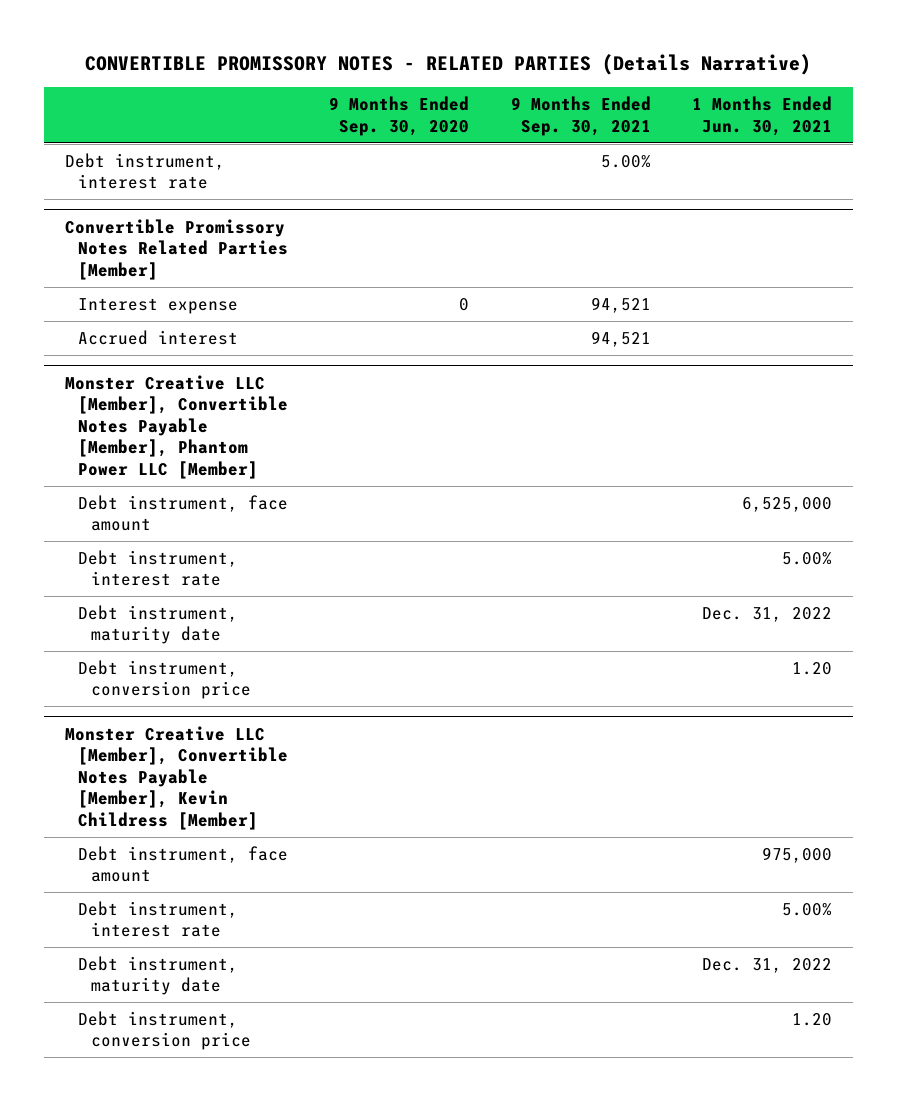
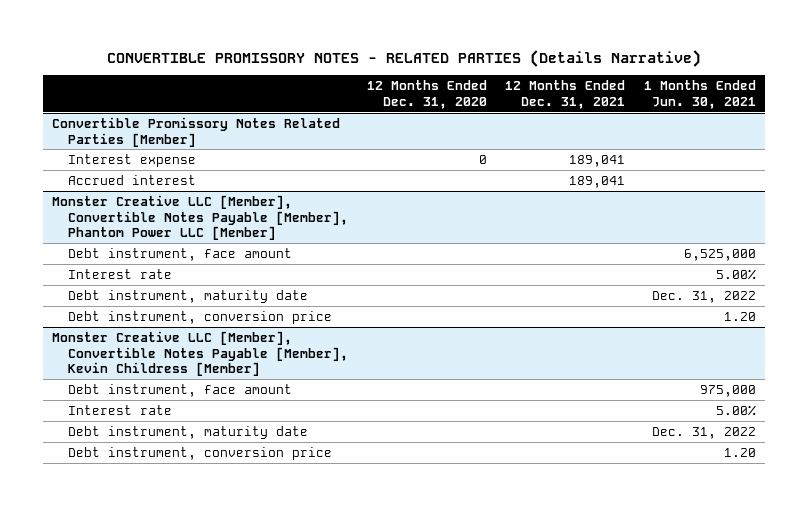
- | 9 Months Ended Sep. 30, 2020 | 9 Months Ended Sep. 30, 2021 | 1 Months Ended Jun. 30, 2021
+ | 12 Months Ended Dec. 31, 2020 | 12 Months Ended Dec. 31, 2021 | 1 Months Ended Jun. 30, 2021
- Debt instrument, interest rate | | 5.00% |
@ Monster Creative LLC [Member], Convertible Notes Payable [Member], Phantom Power LLC [Member]
- Debt instrument, interest rate | | | 5.00%
+ Interest rate | | | 5.00%
@ Monster Creative LLC [Member], Convertible Notes Payable [Member], Kevin Childress [Member]
- Debt instrument, interest rate | | | 5.00%
+ Interest rate | | | 5.00%

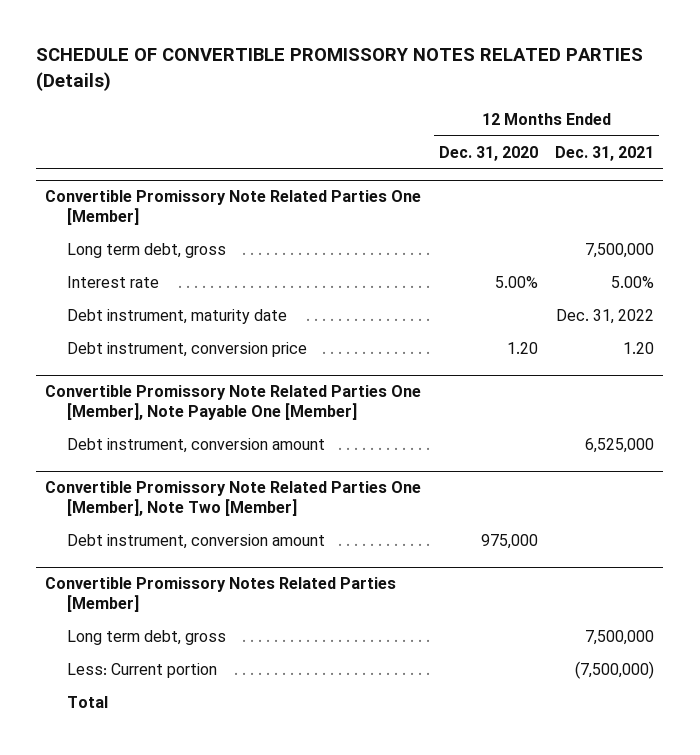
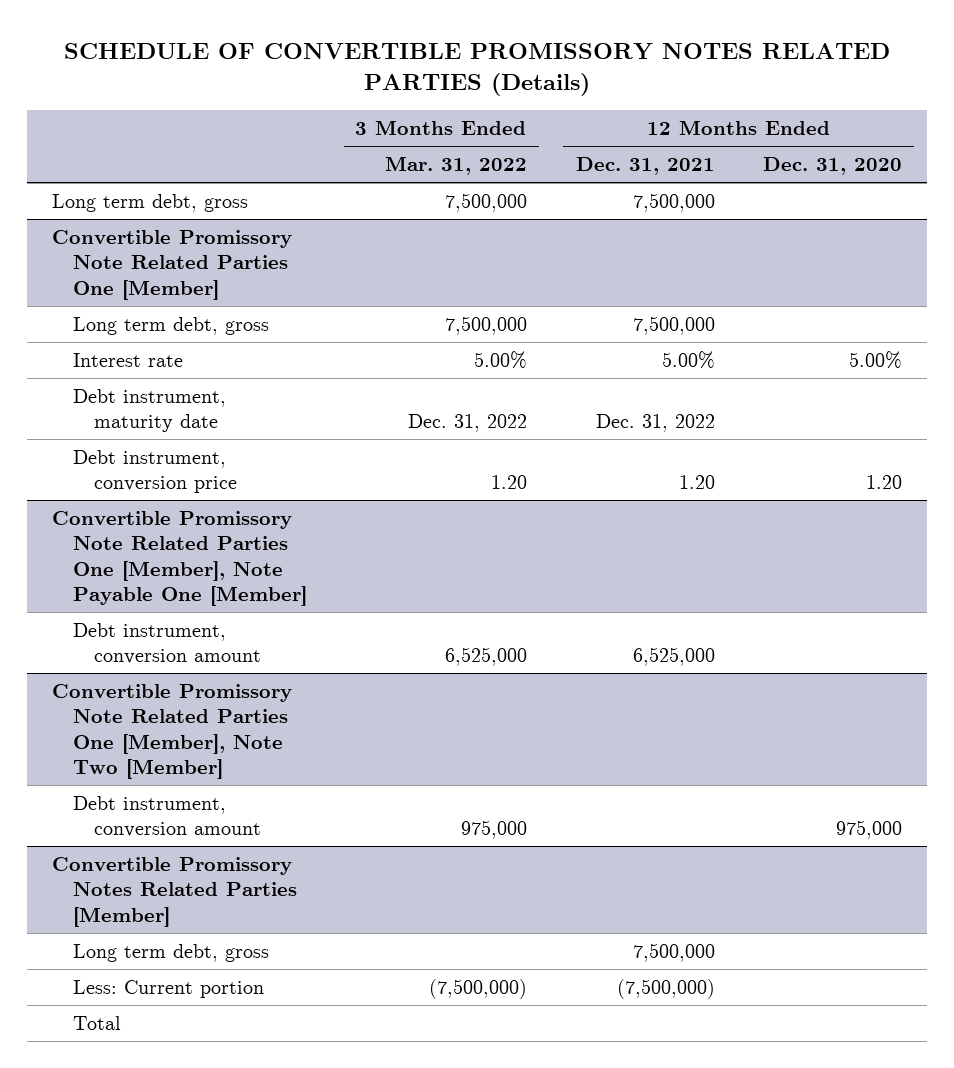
- | 12 Months Ended Dec. 31, 2020 | 12 Months Ended Dec. 31, 2021
+ | 3 Months Ended Mar. 31, 2022 | 12 Months Ended Dec. 31, 2021 | 12 Months Ended Dec. 31, 2020
+ Long term debt, gross | 7,500,000 | 7,500,000 |

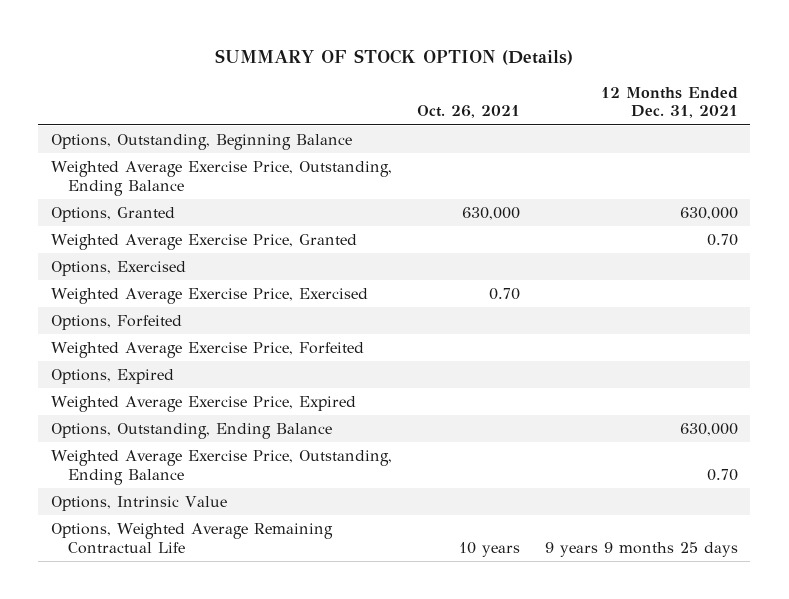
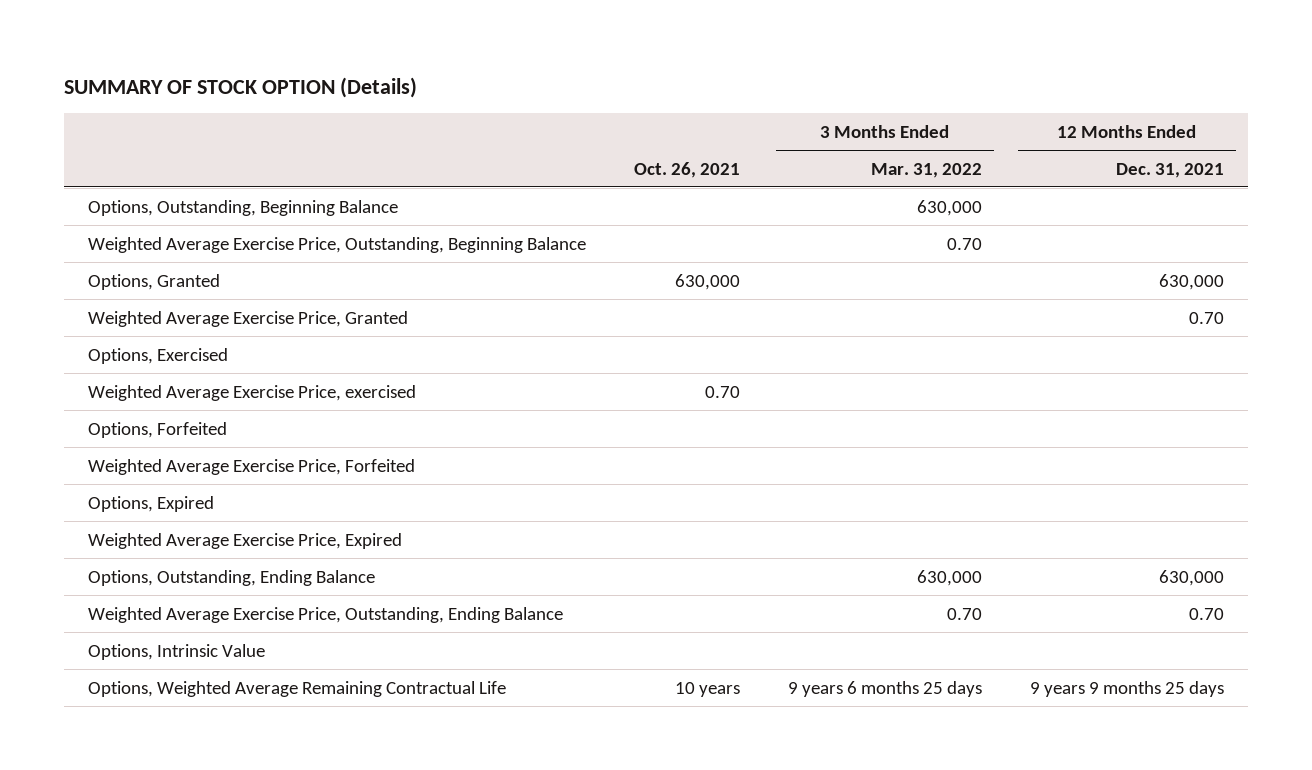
- | Oct. 26, 2021 | 12 Months Ended Dec. 31, 2021
+ | Oct. 26, 2021 | 3 Months Ended Mar. 31, 2022 | 12 Months Ended Dec. 31, 2021
- Weighted Average Exercise Price, Outstanding, Ending Balance
+ Weighted Average Exercise Price, Outstanding, Beginning Balance | | 0.70 |
- Weighted Average Exercise Price, Exercised | 0.70 |
+ Weighted Average Exercise Price, exercised | 0.70 | |

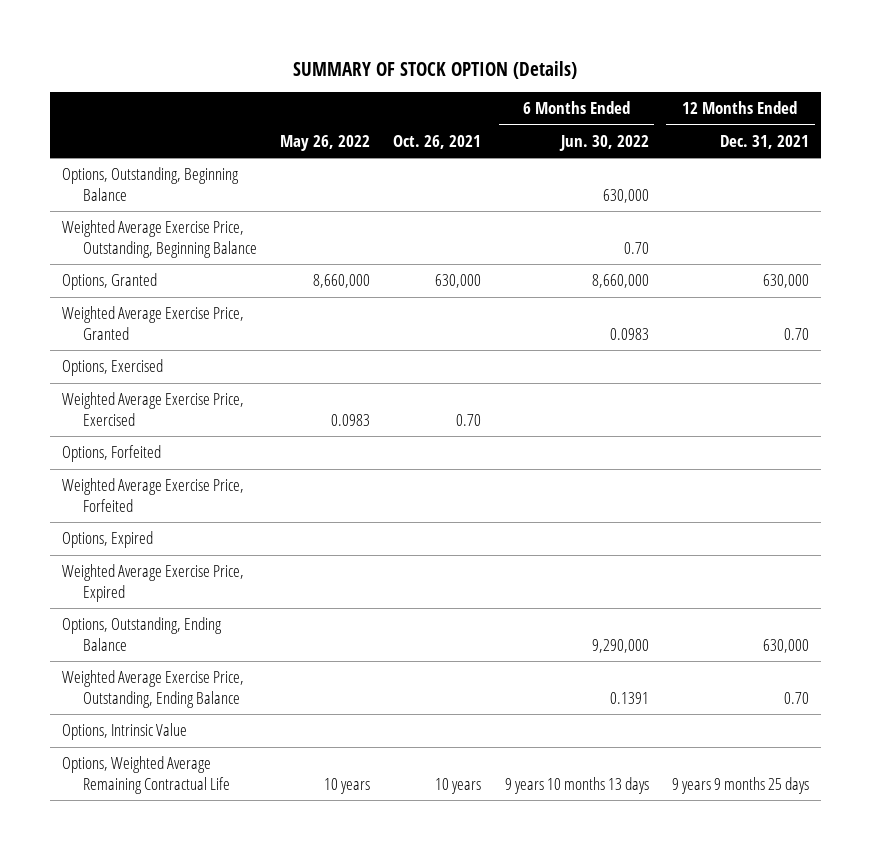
- | Oct. 26, 2021 | 3 Months Ended Mar. 31, 2022 | 12 Months Ended Dec. 31, 2021
+ | May 26, 2022 | Oct. 26, 2021 | 6 Months Ended Jun. 30, 2022 | 12 Months Ended Dec. 31, 2021
- Weighted Average Exercise Price, exercised | 0.70 | |
+ Weighted Average Exercise Price, Exercised | 0.0983 | 0.70 | |

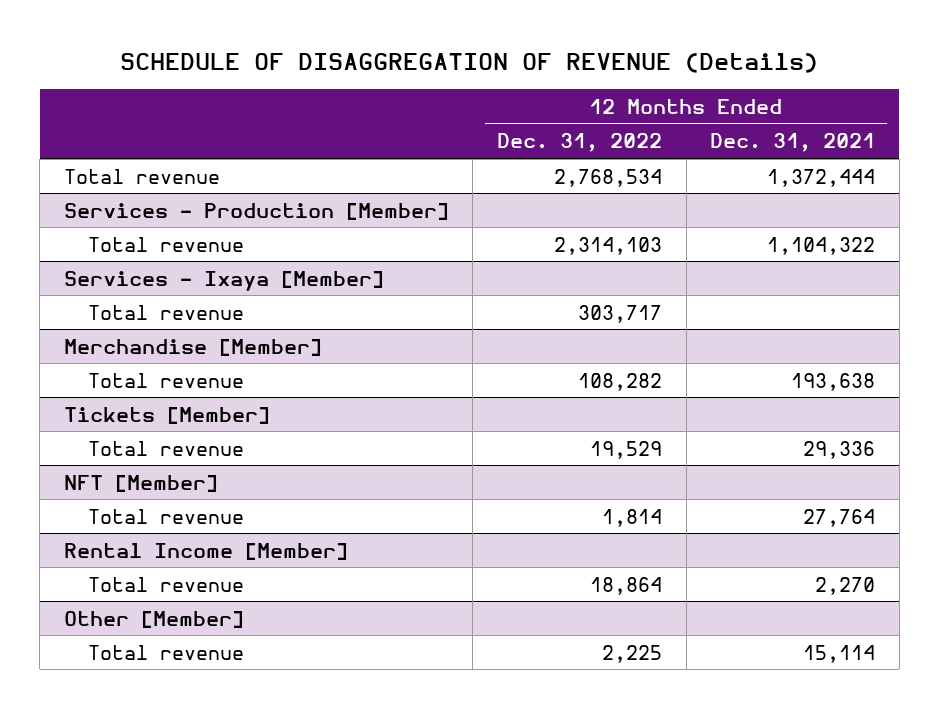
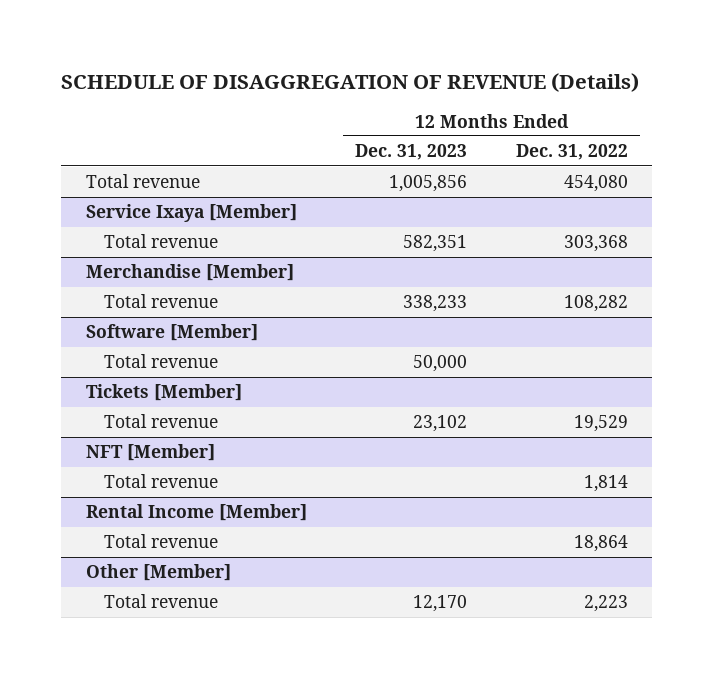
- | 12 Months Ended Dec. 31, 2022 | 12 Months Ended Dec. 31, 2021
+ | 12 Months Ended Dec. 31, 2023 | 12 Months Ended Dec. 31, 2022
- Total revenue | 2,768,534 | 1,372,444
- Services - Production [Member]
- Total revenue | 2,314,103 | 1,104,322
- Services - Ixaya [Member]
- Total revenue | 303,717 |
+ Total revenue | 1,005,856 | 454,080
+ Service Ixaya [Member]
+ Total revenue | 582,351 | 303,368
+ Software [Member]
+ Total revenue | 50,000 |
@ Other [Member]
- Total revenue | 2,225 | 15,114
+ Total revenue | 12,170 | 2,223

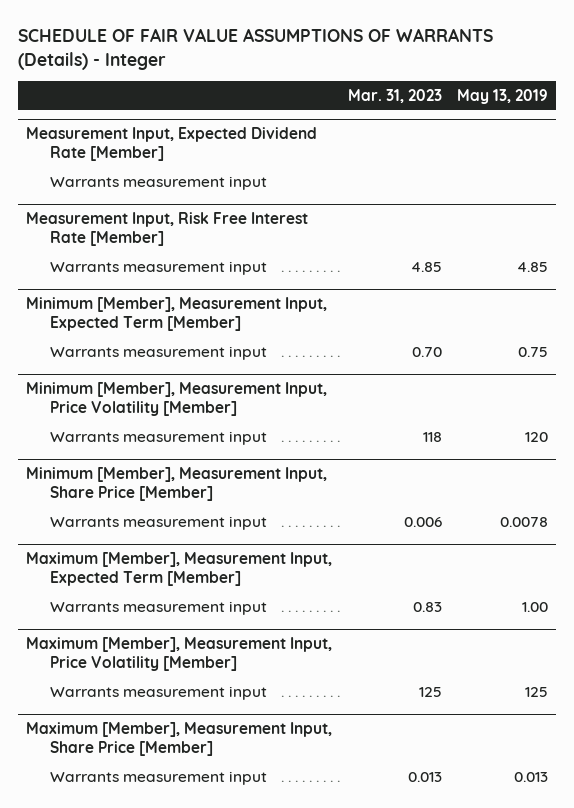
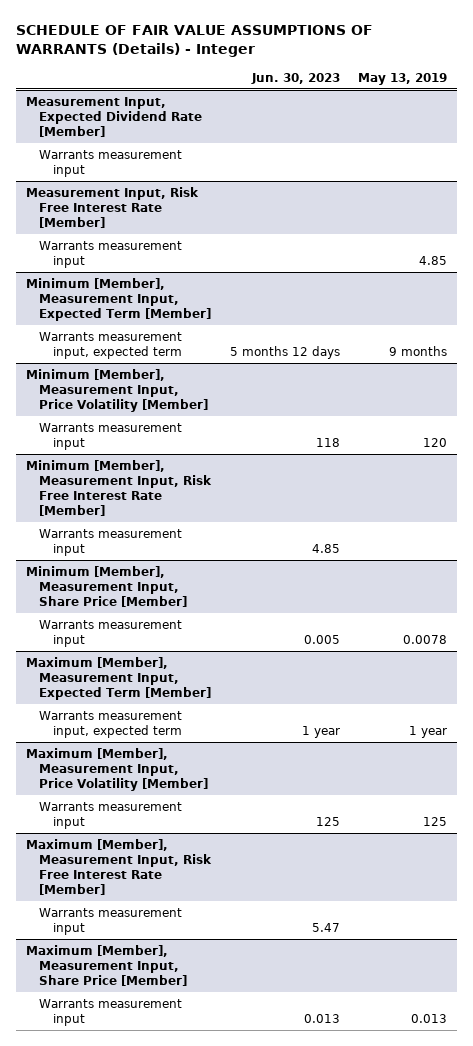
- | Mar. 31, 2023 | May 13, 2019
+ | Jun. 30, 2023 | May 13, 2019
@ Minimum [Member], Measurement Input, Expected Term [Member]
- Warrants measurement input | 0.70 | 0.75
+ Warrants measurement input, expected term | 5 months 12 days | 9 months
+ Minimum [Member], Measurement Input, Risk Free Interest Rate [Member]
+ Warrants measurement input | 4.85 |
@ Maximum [Member], Measurement Input, Expected Term [Member]
- Warrants measurement input | 0.83 | 1.00
+ Warrants measurement input, expected term | 1 year | 1 year
+ Maximum [Member], Measurement Input, Risk Free Interest Rate [Member]
+ Warrants measurement input | 5.47 |

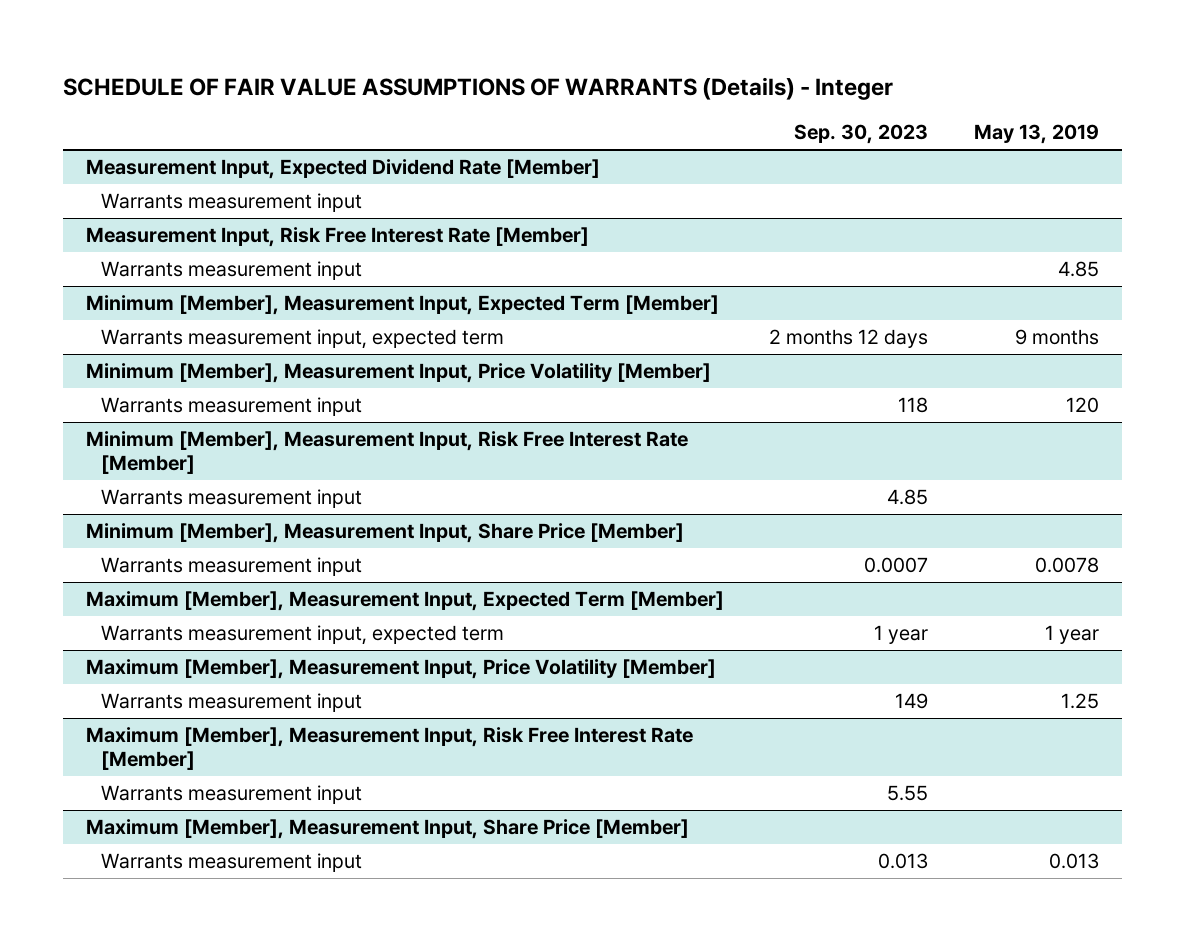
- | Jun. 30, 2023 | May 13, 2019
+ | Sep. 30, 2023 | May 13, 2019
@ Maximum [Member], Measurement Input, Price Volatility [Member]
- Warrants measurement input | 125 | 125
+ Warrants measurement input | 149 | 1.25

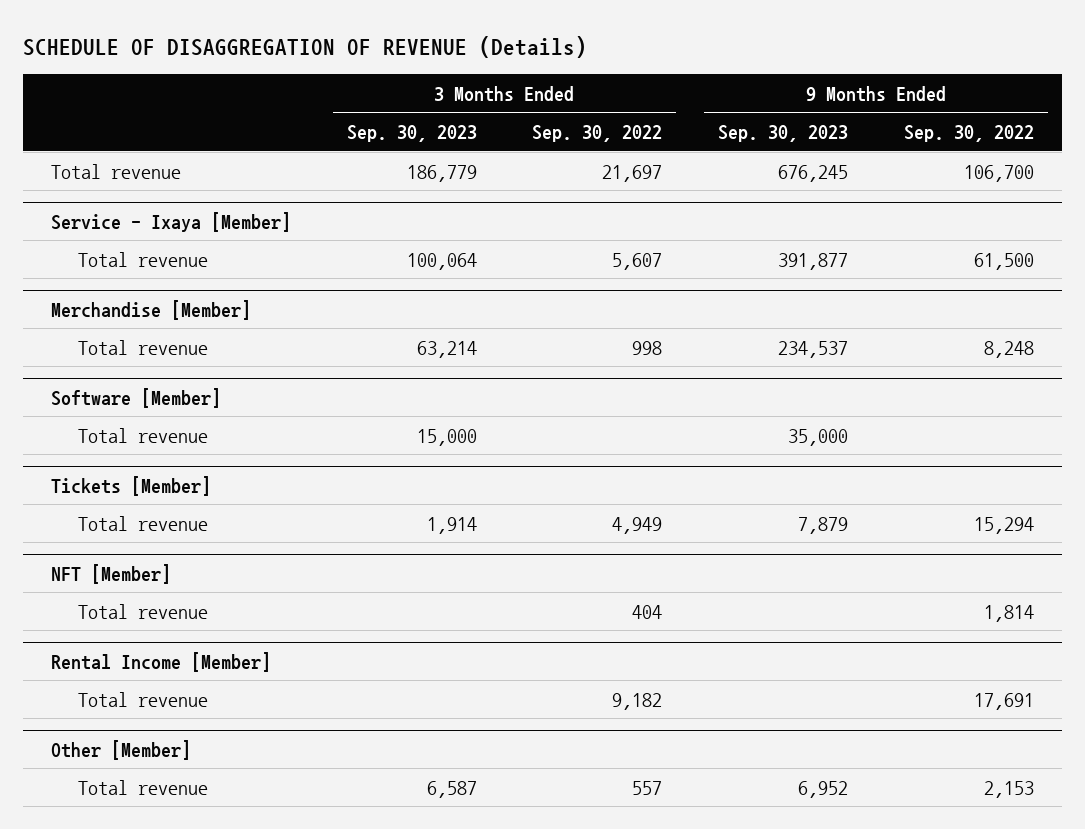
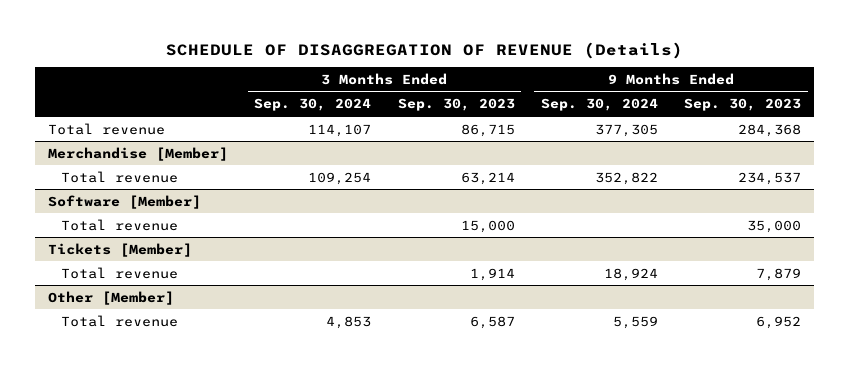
- | 3 Months Ended Sep. 30, 2023 | 3 Months Ended Sep. 30, 2022 | 9 Months Ended Sep. 30, 2023 | 9 Months Ended Sep. 30, 2022
+ | 3 Months Ended Sep. 30, 2024 | 3 Months Ended Sep. 30, 2023 | 9 Months Ended Sep. 30, 2024 | 9 Months Ended Sep. 30, 2023
- Total revenue | 186,779 | 21,697 | 676,245 | 106,700
- Service - Ixaya [Member]
- Total revenue | 100,064 | 5,607 | 391,877 | 61,500
+ Total revenue | 114,107 | 86,715 | 377,305 | 284,368
- NFT [Member]
- Total revenue | | 404 | | 1,814
- Rental Income [Member]
- Total revenue | | 9,182 | | 17,691

